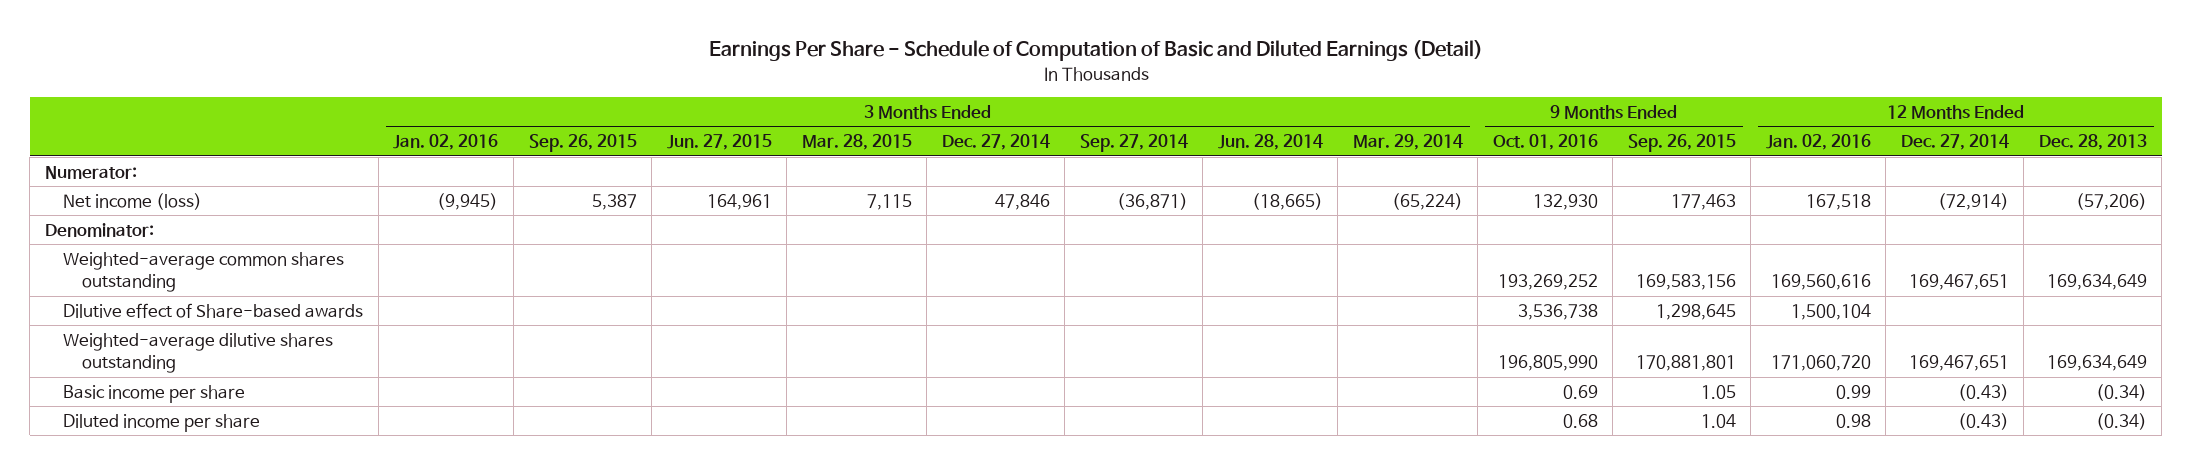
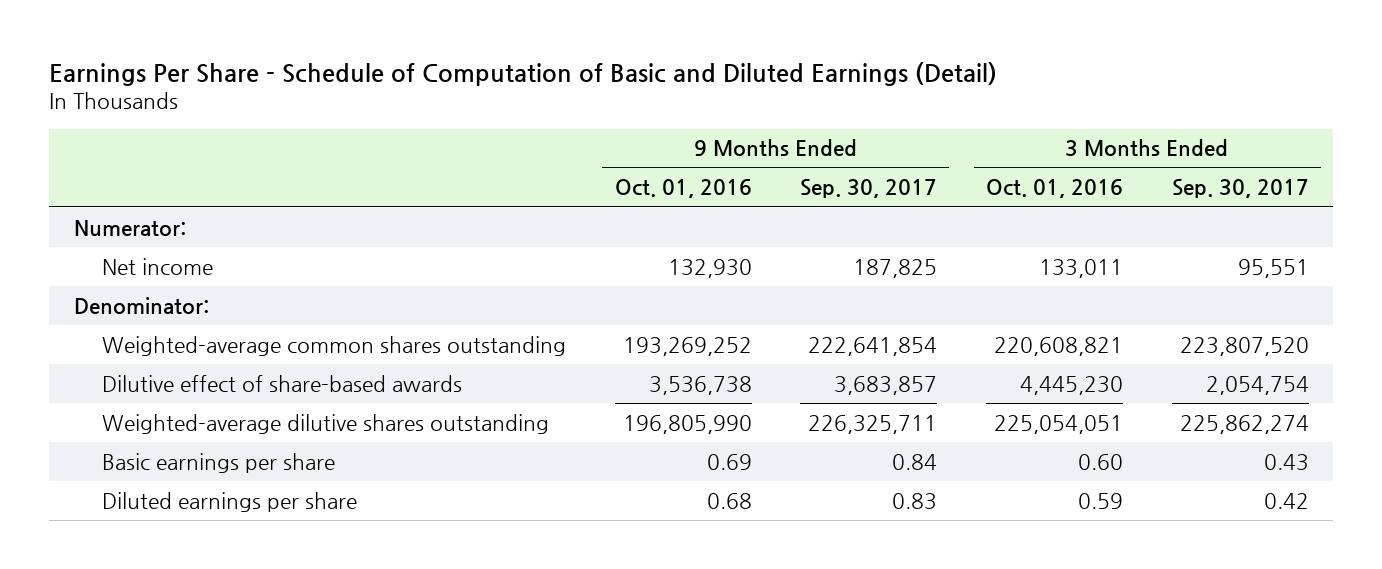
- | 3 Months Ended Jan. 02, 2016 | 3 Months Ended Sep. 26, 2015 | 3 Months Ended Jun. 27, 2015 | 3 Months Ended Mar. 28, 2015 | 3 Months Ended Dec. 27, 2014 | 3 Months Ended Sep. 27, 2014 | 3 Months Ended Jun. 28, 2014 | 3 Months Ended Mar. 29, 2014 | 9 Months Ended Oct. 01, 2016 | 9 Months Ended Sep. 26, 2015 | 12 Months Ended Jan. 02, 2016 | 12 Months Ended Dec. 27, 2014 | 12 Months Ended Dec. 28, 2013
+ | 9 Months Ended Oct. 01, 2016 | 9 Months Ended Sep. 30, 2017 | 3 Months Ended Oct. 01, 2016 | 3 Months Ended Sep. 30, 2017
- Net income (loss) | (9,945) | 5,387 | 164,961 | 7,115 | 47,846 | (36,871) | (18,665) | (65,224) | 132,930 | 177,463 | 167,518 | (72,914) | (57,206)
+ Net income | 132,930 | 187,825 | 133,011 | 95,551
- Dilutive effect of Share-based awards | | | | | | | | | 3,536,738 | 1,298,645 | 1,500,104 | |
+ Dilutive effect of share-based awards | 3,536,738 | 3,683,857 | 4,445,230 | 2,054,754
- Basic income per share | | | | | | | | | 0.69 | 1.05 | 0.99 | (0.43) | (0.34)
- Diluted income per share | | | | | | | | | 0.68 | 1.04 | 0.98 | (0.43) | (0.34)
+ Basic earnings per share | 0.69 | 0.84 | 0.60 | 0.43
+ Diluted earnings per share | 0.68 | 0.83 | 0.59 | 0.42

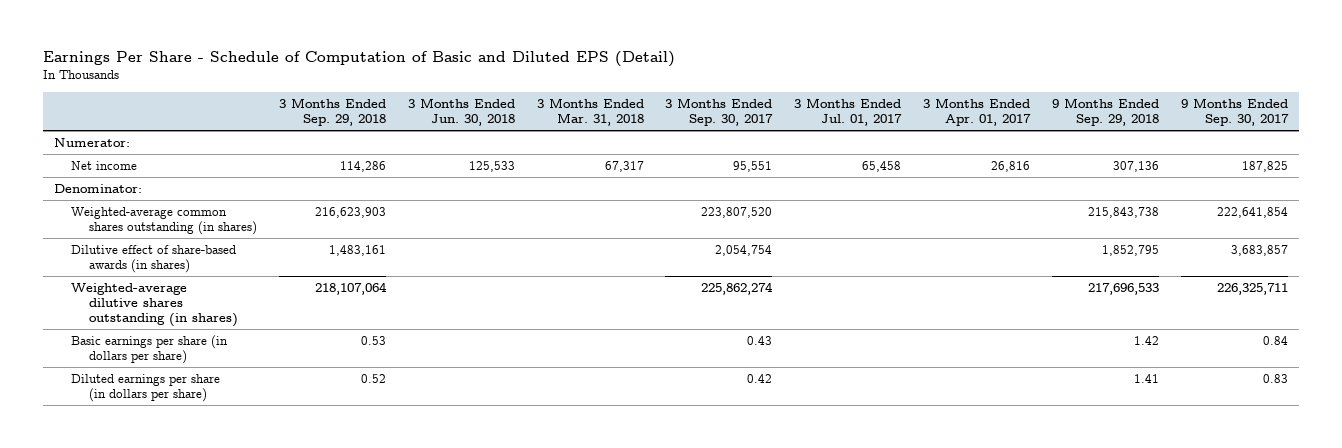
- Earnings Per Share - Schedule of Computation of Basic and Diluted Earnings (Detail)
+ Earnings Per Share - Schedule of Computation of Basic and Diluted EPS (Detail)
- | 9 Months Ended Oct. 01, 2016 | 9 Months Ended Sep. 30, 2017 | 3 Months Ended Oct. 01, 2016 | 3 Months Ended Sep. 30, 2017
+ | 3 Months Ended Sep. 29, 2018 | 3 Months Ended Jun. 30, 2018 | 3 Months Ended Mar. 31, 2018 | 3 Months Ended Sep. 30, 2017 | 3 Months Ended Jul. 01, 2017 | 3 Months Ended Apr. 01, 2017 | 9 Months Ended Sep. 29, 2018 | 9 Months Ended Sep. 30, 2017
- Weighted-average common shares outstanding | 193,269,252 | 222,641,854 | 220,608,821 | 223,807,520
- Dilutive effect of share-based awards | 3,536,738 | 3,683,857 | 4,445,230 | 2,054,754
- Weighted-average dilutive shares outstanding | 196,805,990 | 226,325,711 | 225,054,051 | 225,862,274
- Basic earnings per share | 0.69 | 0.84 | 0.60 | 0.43
- Diluted earnings per share | 0.68 | 0.83 | 0.59 | 0.42
+ Weighted-average common shares outstanding (in shares) | 216,623,903 | | | 223,807,520 | | | 215,843,738 | 222,641,854
+ Dilutive effect of share-based awards (in shares) | 1,483,161 | | | 2,054,754 | | | 1,852,795 | 3,683,857
+ Weighted-average dilutive shares outstanding (in shares) | 218,107,064 | | | 225,862,274 | | | 217,696,533 | 226,325,711
+ Basic earnings per share (in dollars per share) | 0.53 | | | 0.43 | | | 1.42 | 0.84
+ Diluted earnings per share (in dollars per share) | 0.52 | | | 0.42 | | | 1.41 | 0.83

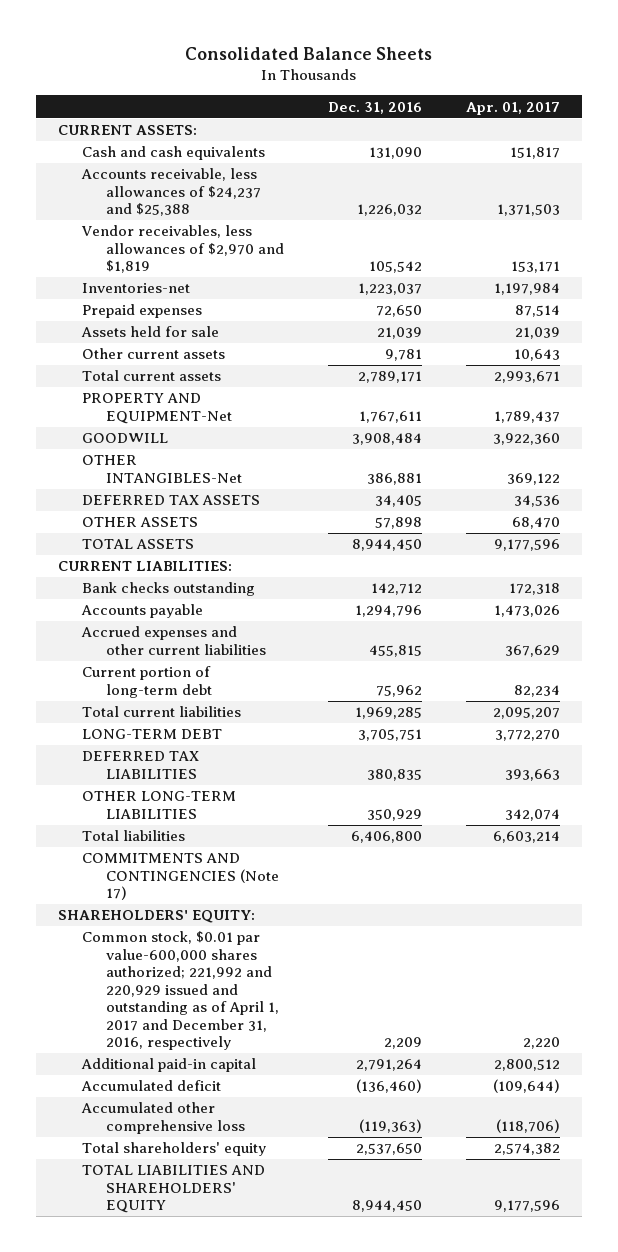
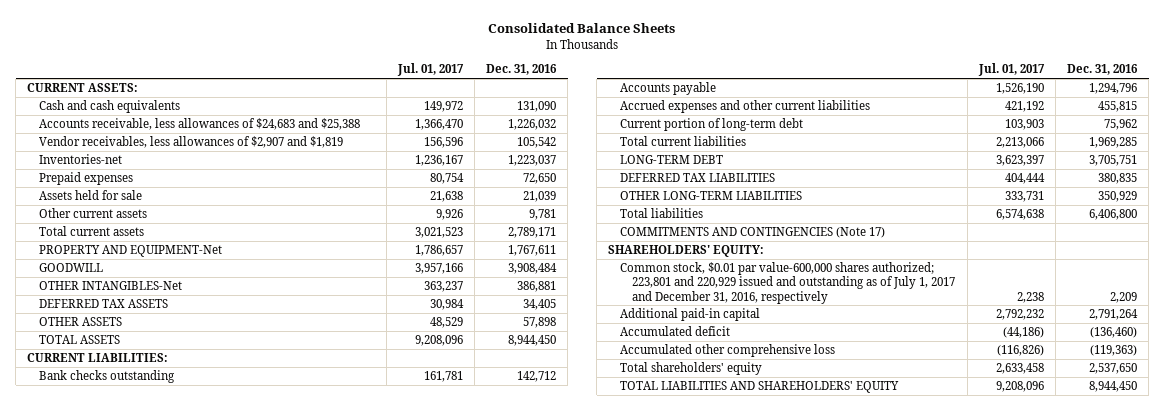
- | Dec. 31, 2016 | Apr. 01, 2017
+ | Jul. 01, 2017 | Dec. 31, 2016
- Accounts receivable, less allowances of $24,237 and $25,388 | 1,226,032 | 1,371,503
- Vendor receivables, less allowances of $2,970 and $1,819 | 105,542 | 153,171
+ Accounts receivable, less allowances of $24,683 and $25,388 | 1,366,470 | 1,226,032
+ Vendor receivables, less allowances of $2,907 and $1,819 | 156,596 | 105,542
- Common stock, $0.01 par value-600,000 shares authorized; 221,992 and 220,929 issued and outstanding as of April 1, 2017 and December 31, 2016, respectively | 2,209 | 2,220
+ Common stock, $0.01 par value-600,000 shares authorized; 223,801 and 220,929 issued and outstanding as of July 1, 2017 and December 31, 2016, respectively | 2,238 | 2,209

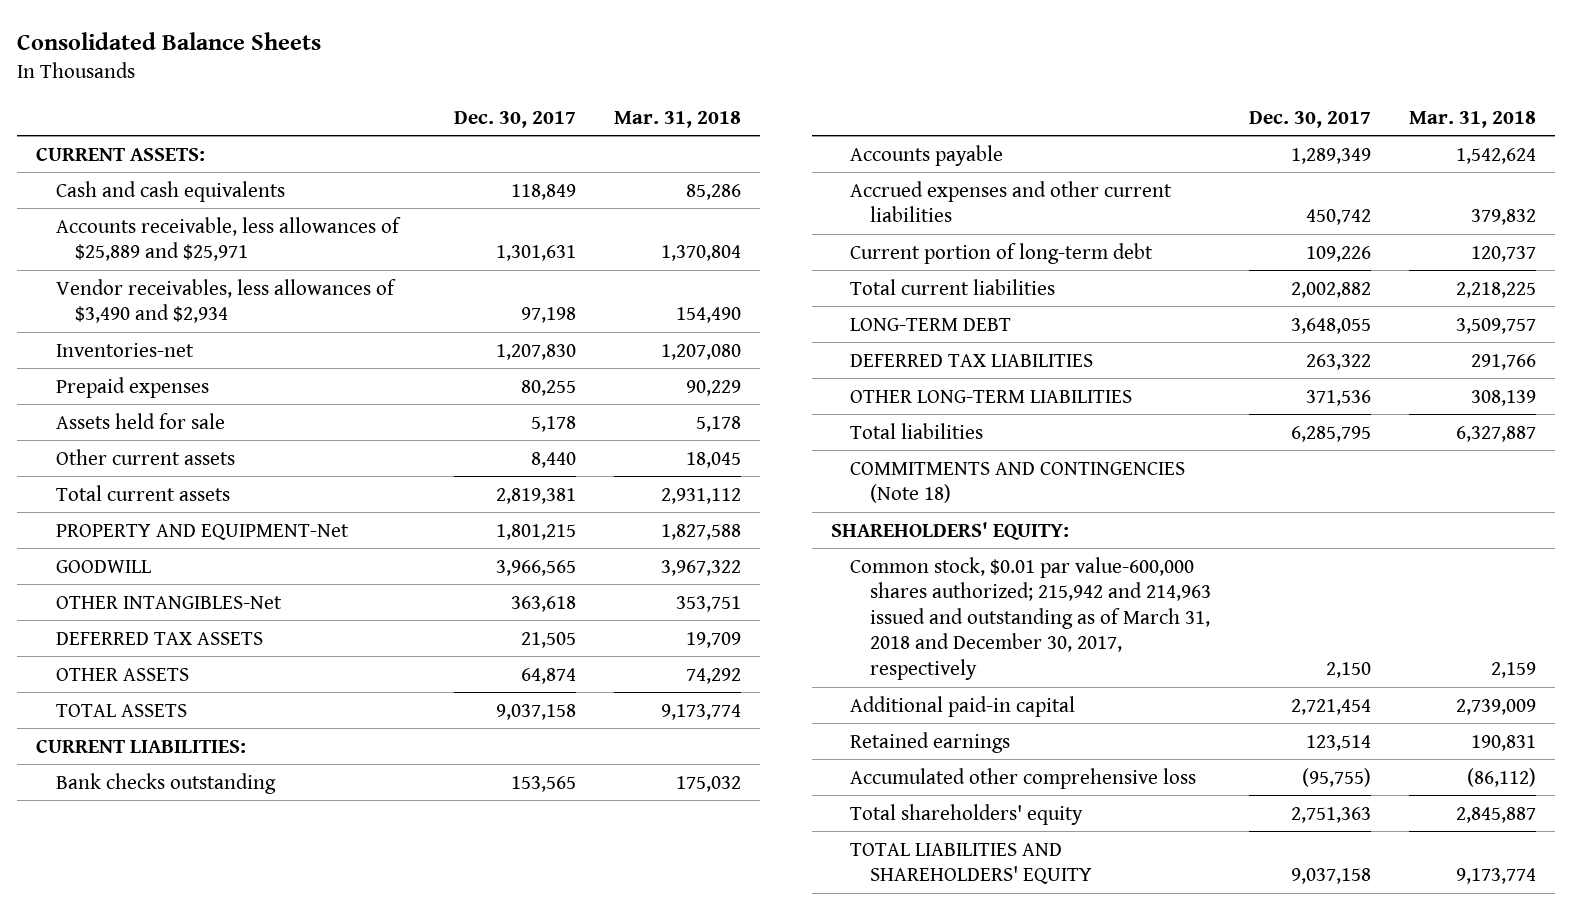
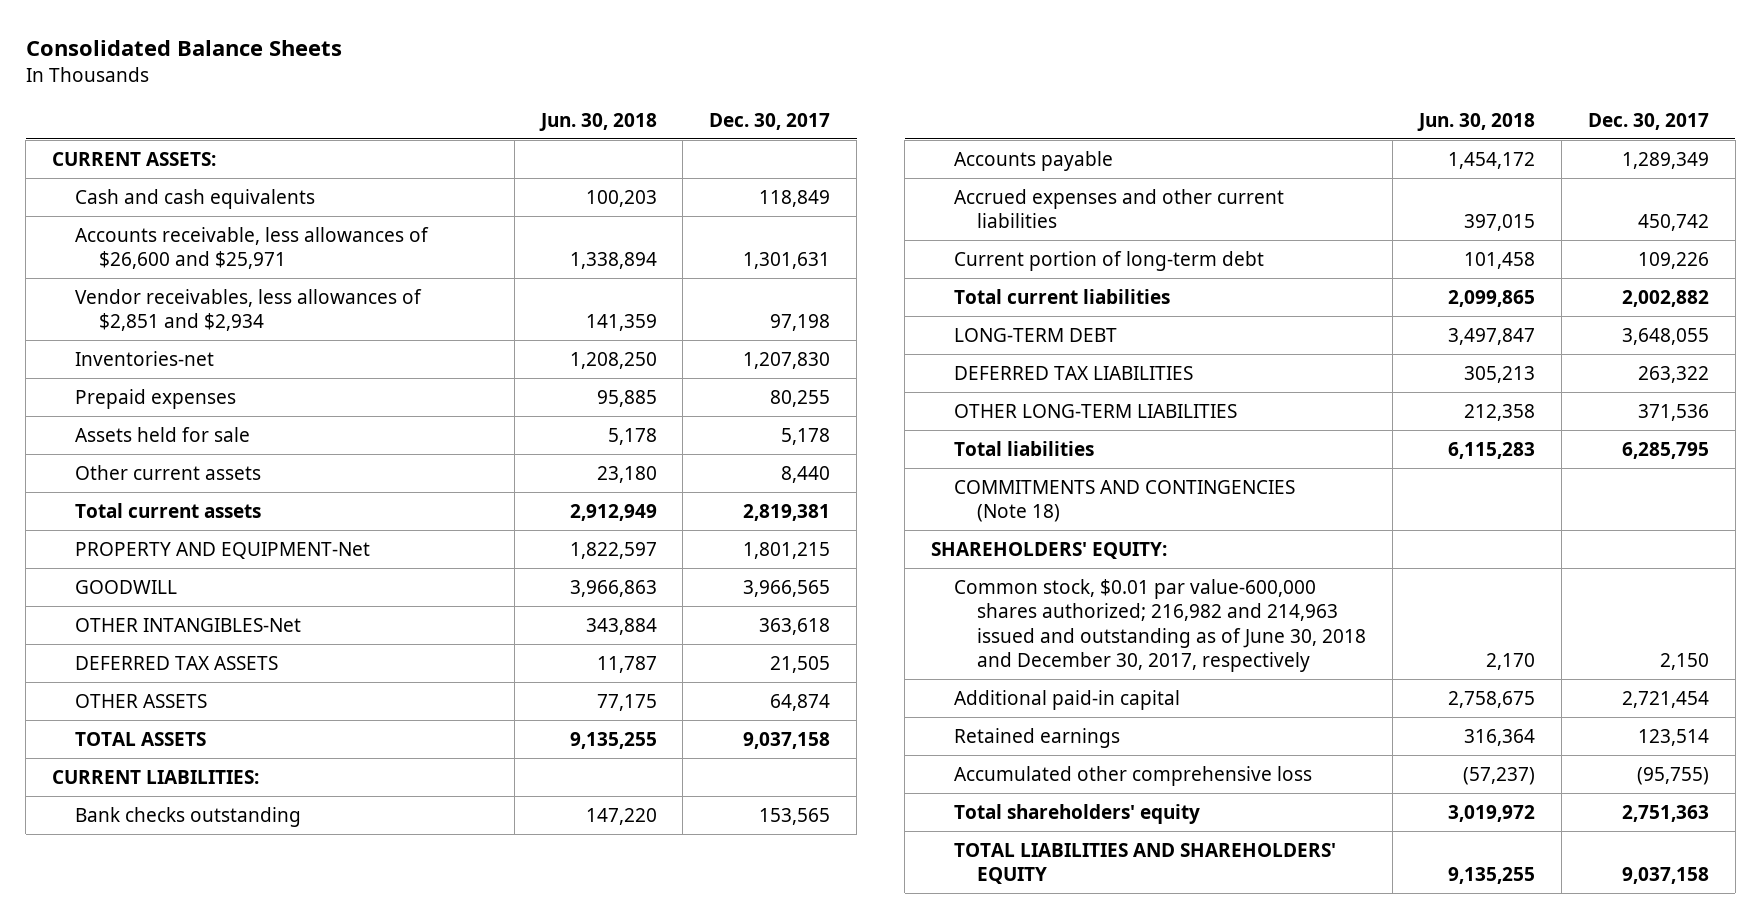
- | Dec. 30, 2017 | Mar. 31, 2018
+ | Jun. 30, 2018 | Dec. 30, 2017
- Accounts receivable, less allowances of $25,889 and $25,971 | 1,301,631 | 1,370,804
- Vendor receivables, less allowances of $3,490 and $2,934 | 97,198 | 154,490
+ Accounts receivable, less allowances of $26,600 and $25,971 | 1,338,894 | 1,301,631
+ Vendor receivables, less allowances of $2,851 and $2,934 | 141,359 | 97,198
- Common stock, $0.01 par value-600,000 shares authorized; 215,942 and 214,963 issued and outstanding as of March 31, 2018 and December 30, 2017, respectively | 2,150 | 2,159
+ Common stock, $0.01 par value-600,000 shares authorized; 216,982 and 214,963 issued and outstanding as of June 30, 2018 and December 30, 2017, respectively | 2,170 | 2,150

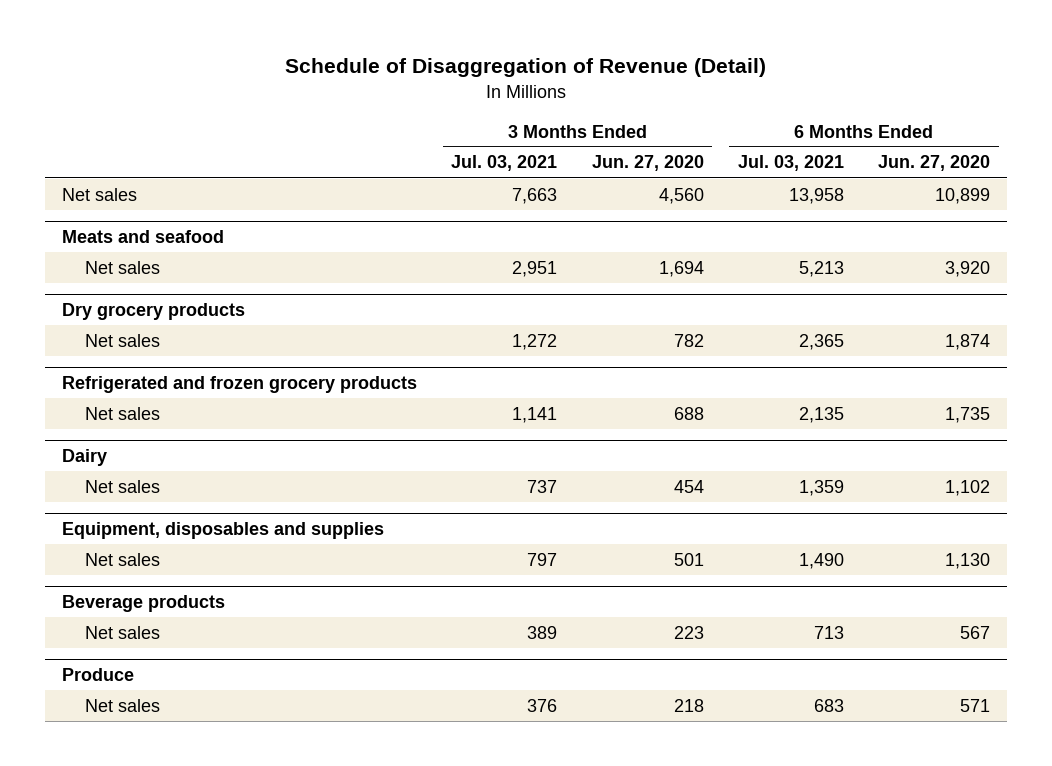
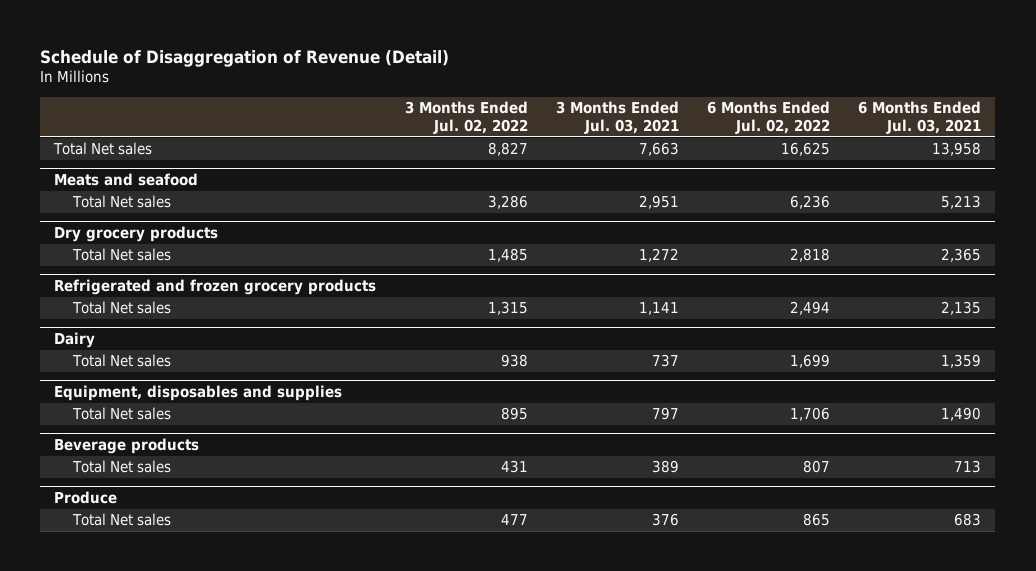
- | 3 Months Ended Jul. 03, 2021 | 3 Months Ended Jun. 27, 2020 | 6 Months Ended Jul. 03, 2021 | 6 Months Ended Jun. 27, 2020
+ | 3 Months Ended Jul. 02, 2022 | 3 Months Ended Jul. 03, 2021 | 6 Months Ended Jul. 02, 2022 | 6 Months Ended Jul. 03, 2021
- Net sales | 7,663 | 4,560 | 13,958 | 10,899
+ Total Net sales | 8,827 | 7,663 | 16,625 | 13,958
@ Meats and seafood
- Net sales | 2,951 | 1,694 | 5,213 | 3,920
+ Total Net sales | 3,286 | 2,951 | 6,236 | 5,213
@ Dry grocery products
- Net sales | 1,272 | 782 | 2,365 | 1,874
+ Total Net sales | 1,485 | 1,272 | 2,818 | 2,365
@ Refrigerated and frozen grocery products
- Net sales | 1,141 | 688 | 2,135 | 1,735
+ Total Net sales | 1,315 | 1,141 | 2,494 | 2,135
@ Dairy
- Net sales | 737 | 454 | 1,359 | 1,102
+ Total Net sales | 938 | 737 | 1,699 | 1,359
@ Equipment, disposables and supplies
- Net sales | 797 | 501 | 1,490 | 1,130
+ Total Net sales | 895 | 797 | 1,706 | 1,490
@ Beverage products
- Net sales | 389 | 223 | 713 | 567
+ Total Net sales | 431 | 389 | 807 | 713
@ Produce
- Net sales | 376 | 218 | 683 | 571
+ Total Net sales | 477 | 376 | 865 | 683

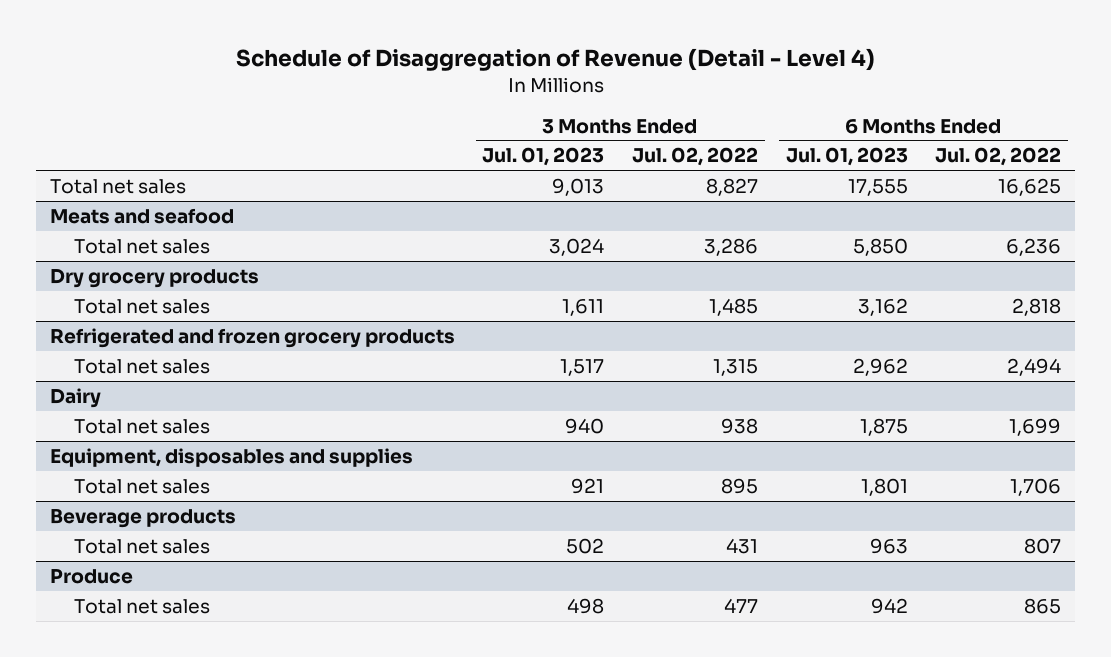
- Schedule of Disaggregation of Revenue (Detail)
+ Schedule of Disaggregation of Revenue (Detail - Level 4)
- | 3 Months Ended Jul. 02, 2022 | 3 Months Ended Jul. 03, 2021 | 6 Months Ended Jul. 02, 2022 | 6 Months Ended Jul. 03, 2021
+ | 3 Months Ended Jul. 01, 2023 | 3 Months Ended Jul. 02, 2022 | 6 Months Ended Jul. 01, 2023 | 6 Months Ended Jul. 02, 2022
- Total Net sales | 8,827 | 7,663 | 16,625 | 13,958
+ Total net sales | 9,013 | 8,827 | 17,555 | 16,625
@ Meats and seafood
- Total Net sales | 3,286 | 2,951 | 6,236 | 5,213
+ Total net sales | 3,024 | 3,286 | 5,850 | 6,236
@ Dry grocery products
- Total Net sales | 1,485 | 1,272 | 2,818 | 2,365
+ Total net sales | 1,611 | 1,485 | 3,162 | 2,818
@ Refrigerated and frozen grocery products
- Total Net sales | 1,315 | 1,141 | 2,494 | 2,135
+ Total net sales | 1,517 | 1,315 | 2,962 | 2,494
@ Dairy
- Total Net sales | 938 | 737 | 1,699 | 1,359
+ Total net sales | 940 | 938 | 1,875 | 1,699
@ Equipment, disposables and supplies
- Total Net sales | 895 | 797 | 1,706 | 1,490
+ Total net sales | 921 | 895 | 1,801 | 1,706
@ Beverage products
- Total Net sales | 431 | 389 | 807 | 713
+ Total net sales | 502 | 431 | 963 | 807
@ Produce
- Total Net sales | 477 | 376 | 865 | 683
+ Total net sales | 498 | 477 | 942 | 865

